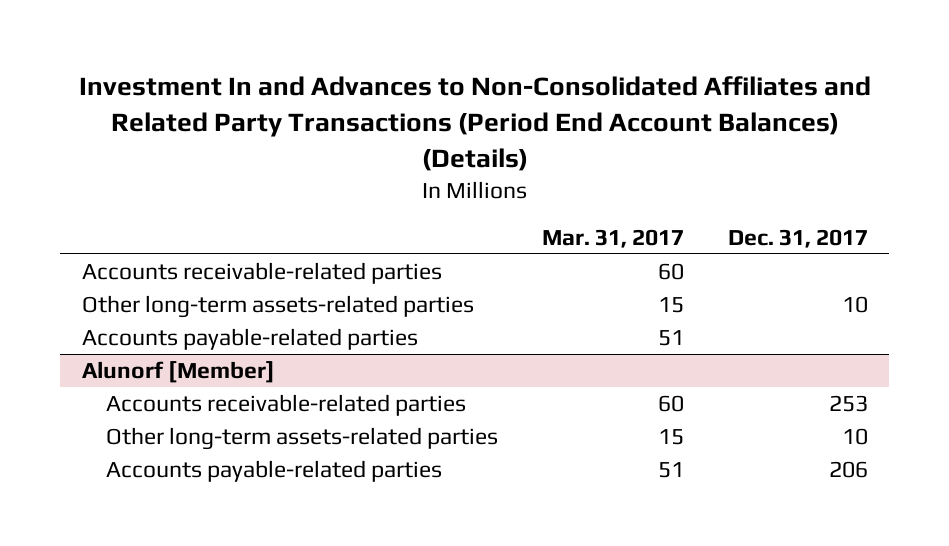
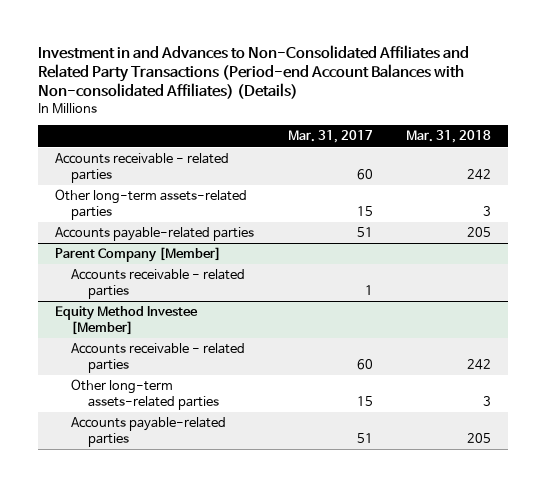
- Investment In and Advances to Non-Consolidated Affiliates and Related Party Transactions (Period End Account Balances) (Details)
+ Investment in and Advances to Non-Consolidated Affiliates and Related Party Transactions (Period-end Account Balances with Non-consolidated Affiliates) (Details)
- | Mar. 31, 2017 | Dec. 31, 2017
+ | Mar. 31, 2017 | Mar. 31, 2018
- Accounts receivable-related parties | 60 |
+ Accounts receivable - related parties | 60 | 242
- Alunorf [Member]
- Accounts receivable-related parties | 60 | 253
+ Parent Company [Member]
+ Accounts receivable - related parties | 1 |
+ Equity Method Investee [Member]
+ Accounts receivable - related parties | 60 | 242

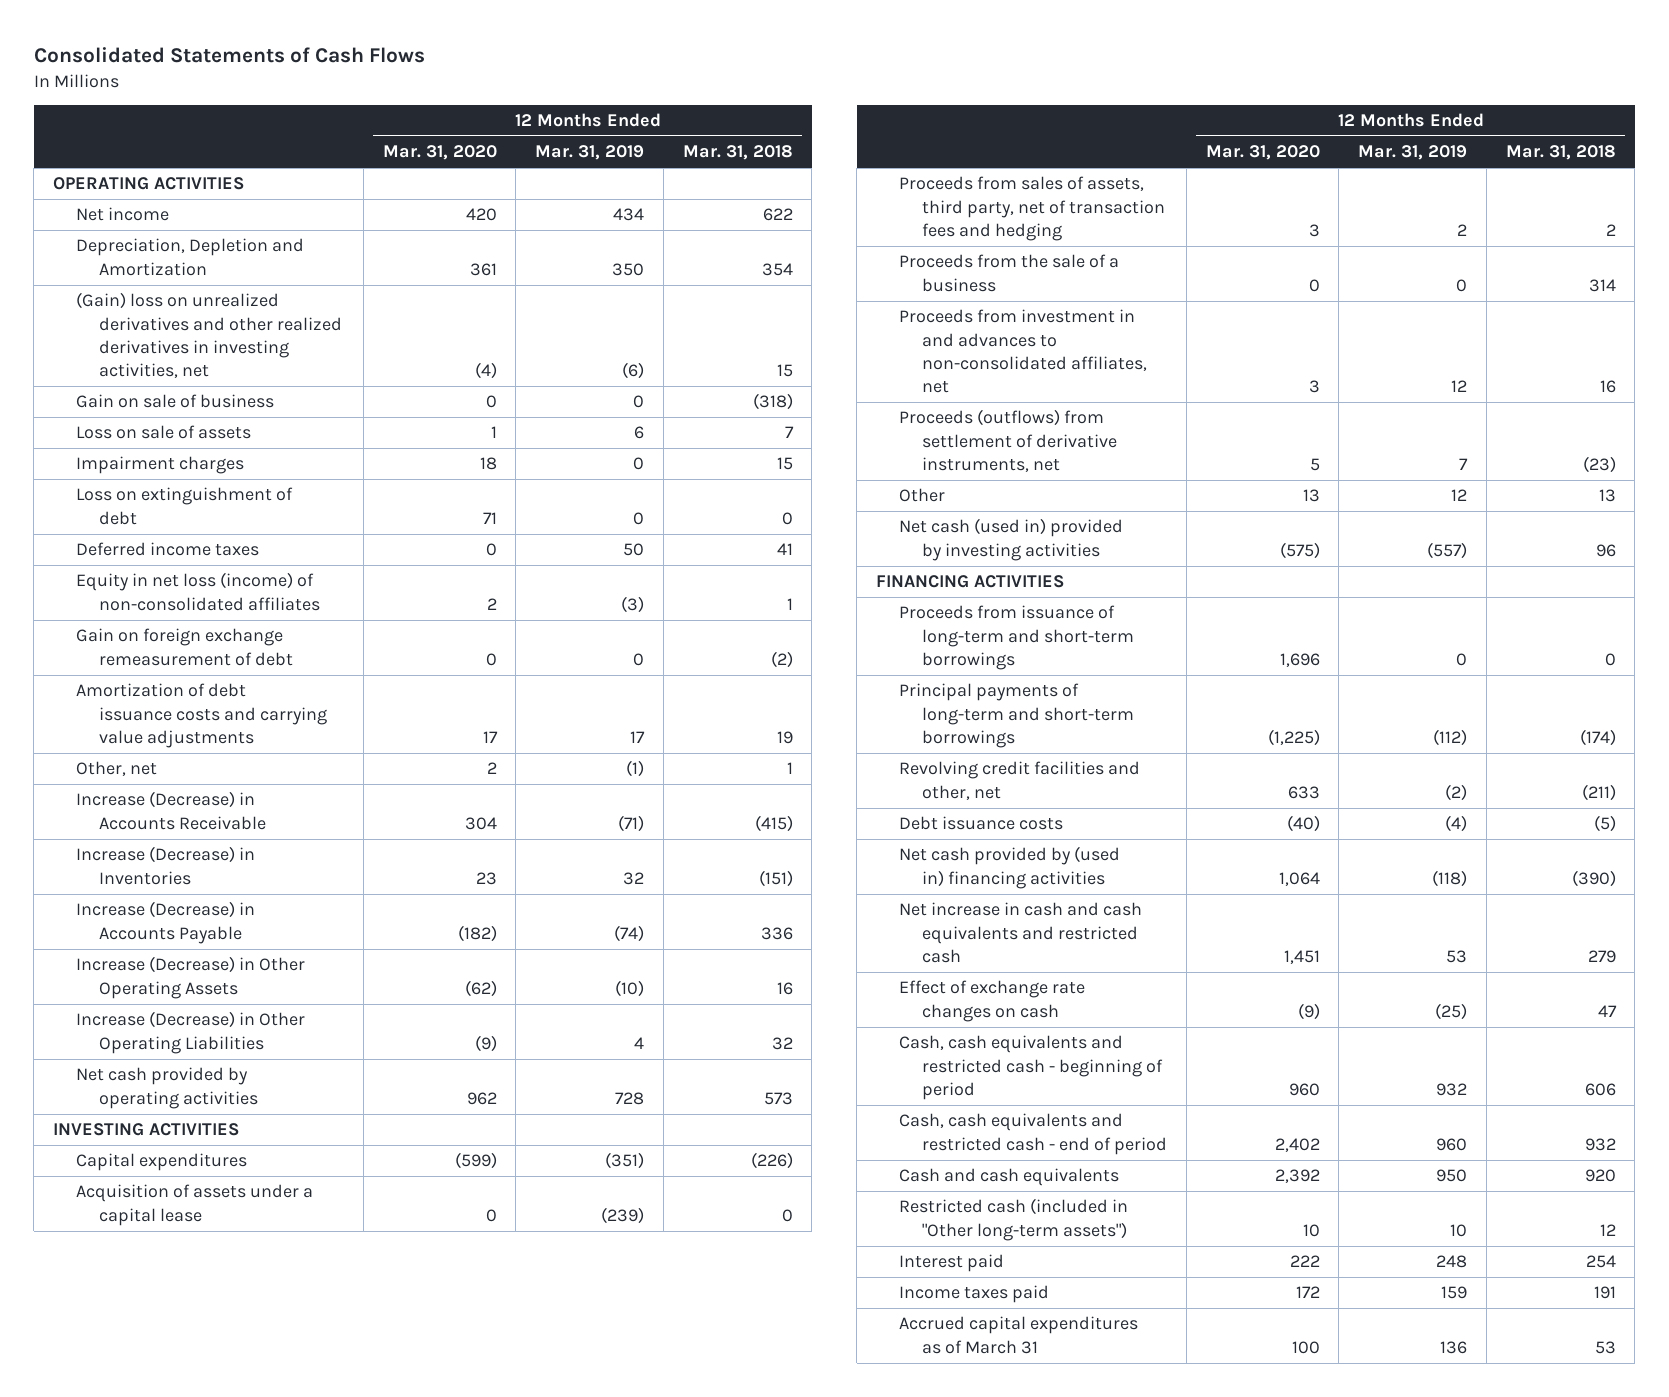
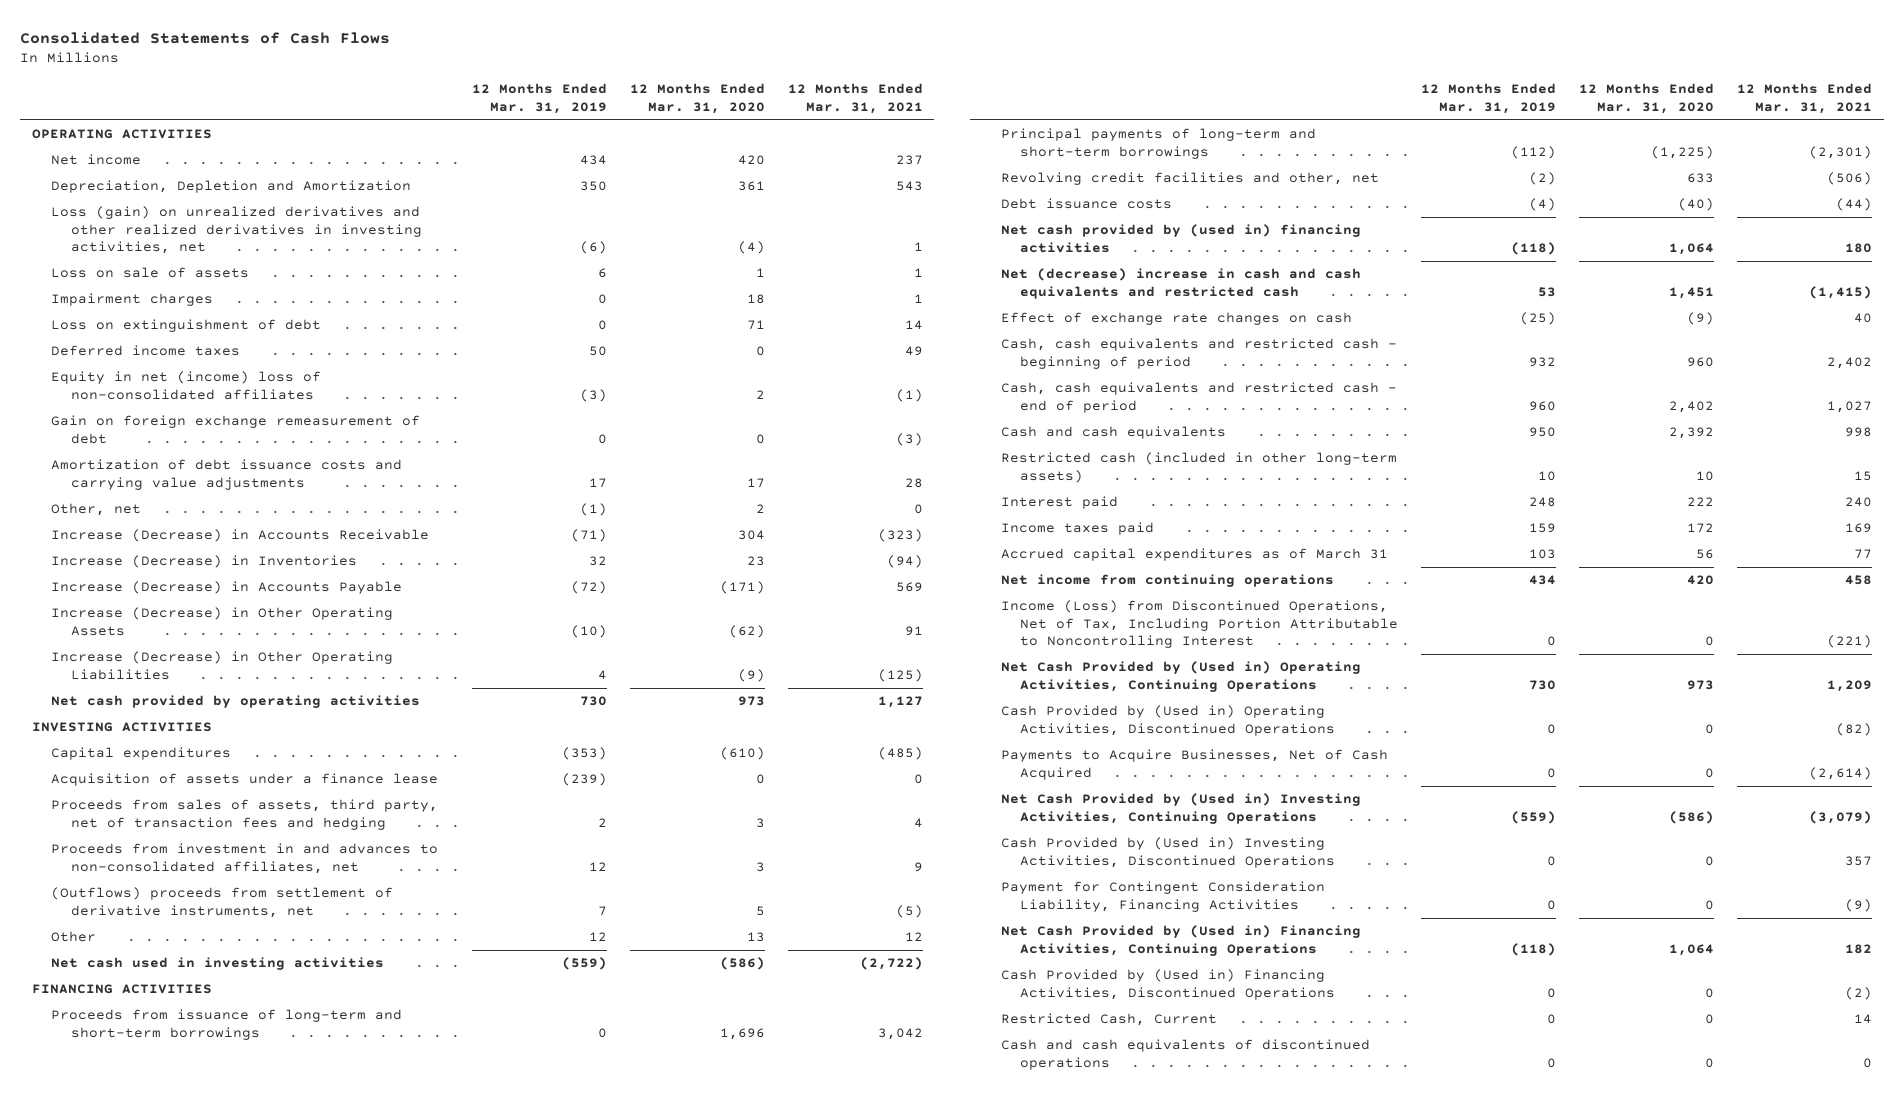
- | 12 Months Ended Mar. 31, 2020 | 12 Months Ended Mar. 31, 2019 | 12 Months Ended Mar. 31, 2018
+ | 12 Months Ended Mar. 31, 2019 | 12 Months Ended Mar. 31, 2020 | 12 Months Ended Mar. 31, 2021
- (Gain) loss on unrealized derivatives and other realized derivatives in investing activities, net | (4) | (6) | 15
- Gain on sale of business | 0 | 0 | (318)
+ Loss (gain) on unrealized derivatives and other realized derivatives in investing activities, net | (6) | (4) | 1
- Equity in net loss (income) of non-consolidated affiliates | 2 | (3) | 1
+ Equity in net (income) loss of non-consolidated affiliates | (3) | 2 | (1)
- Increase (Decrease) in Accounts Payable | (182) | (74) | 336
+ Increase (Decrease) in Accounts Payable | (72) | (171) | 569
- Net cash provided by operating activities | 962 | 728 | 573
+ Net cash provided by operating activities | 730 | 973 | 1,127
- Capital expenditures | (599) | (351) | (226)
- Acquisition of assets under a capital lease | 0 | (239) | 0
+ Capital expenditures | (353) | (610) | (485)
+ Acquisition of assets under a finance lease | (239) | 0 | 0
- Proceeds from the sale of a business | 0 | 0 | 314
- Proceeds (outflows) from settlement of derivative instruments, net | 5 | 7 | (23)
+ (Outflows) proceeds from settlement of derivative instruments, net | 7 | 5 | (5)
- Net cash (used in) provided by investing activities | (575) | (557) | 96
+ Net cash used in investing activities | (559) | (586) | (2,722)
- Net increase in cash and cash equivalents and restricted cash | 1,451 | 53 | 279
+ Net (decrease) increase in cash and cash equivalents and restricted cash | 53 | 1,451 | (1,415)
- Restricted cash (included in "Other long-term assets") | 10 | 10 | 12
+ Restricted cash (included in other long-term assets) | 10 | 10 | 15
- Accrued capital expenditures as of March 31 | 100 | 136 | 53
+ Accrued capital expenditures as of March 31 | 103 | 56 | 77
+ Net income from continuing operations | 434 | 420 | 458
+ Income (Loss) from Discontinued Operations, Net of Tax, Including Portion Attributable to Noncontrolling Interest | 0 | 0 | (221)
+ Net Cash Provided by (Used in) Operating Activities, Continuing Operations | 730 | 973 | 1,209
+ Cash Provided by (Used in) Operating Activities, Discontinued Operations | 0 | 0 | (82)
+ Payments to Acquire Businesses, Net of Cash Acquired | 0 | 0 | (2,614)
+ Net Cash Provided by (Used in) Investing Activities, Continuing Operations | (559) | (586) | (3,079)
+ Cash Provided by (Used in) Investing Activities, Discontinued Operations | 0 | 0 | 357
+ Payment for Contingent Consideration Liability, Financing Activities | 0 | 0 | (9)
+ Net Cash Provided by (Used in) Financing Activities, Continuing Operations | (118) | 1,064 | 182
+ Cash Provided by (Used in) Financing Activities, Discontinued Operations | 0 | 0 | (2)
+ Restricted Cash, Current | 0 | 0 | 14
+ Cash and cash equivalents of discontinued operations | 0 | 0 | 0

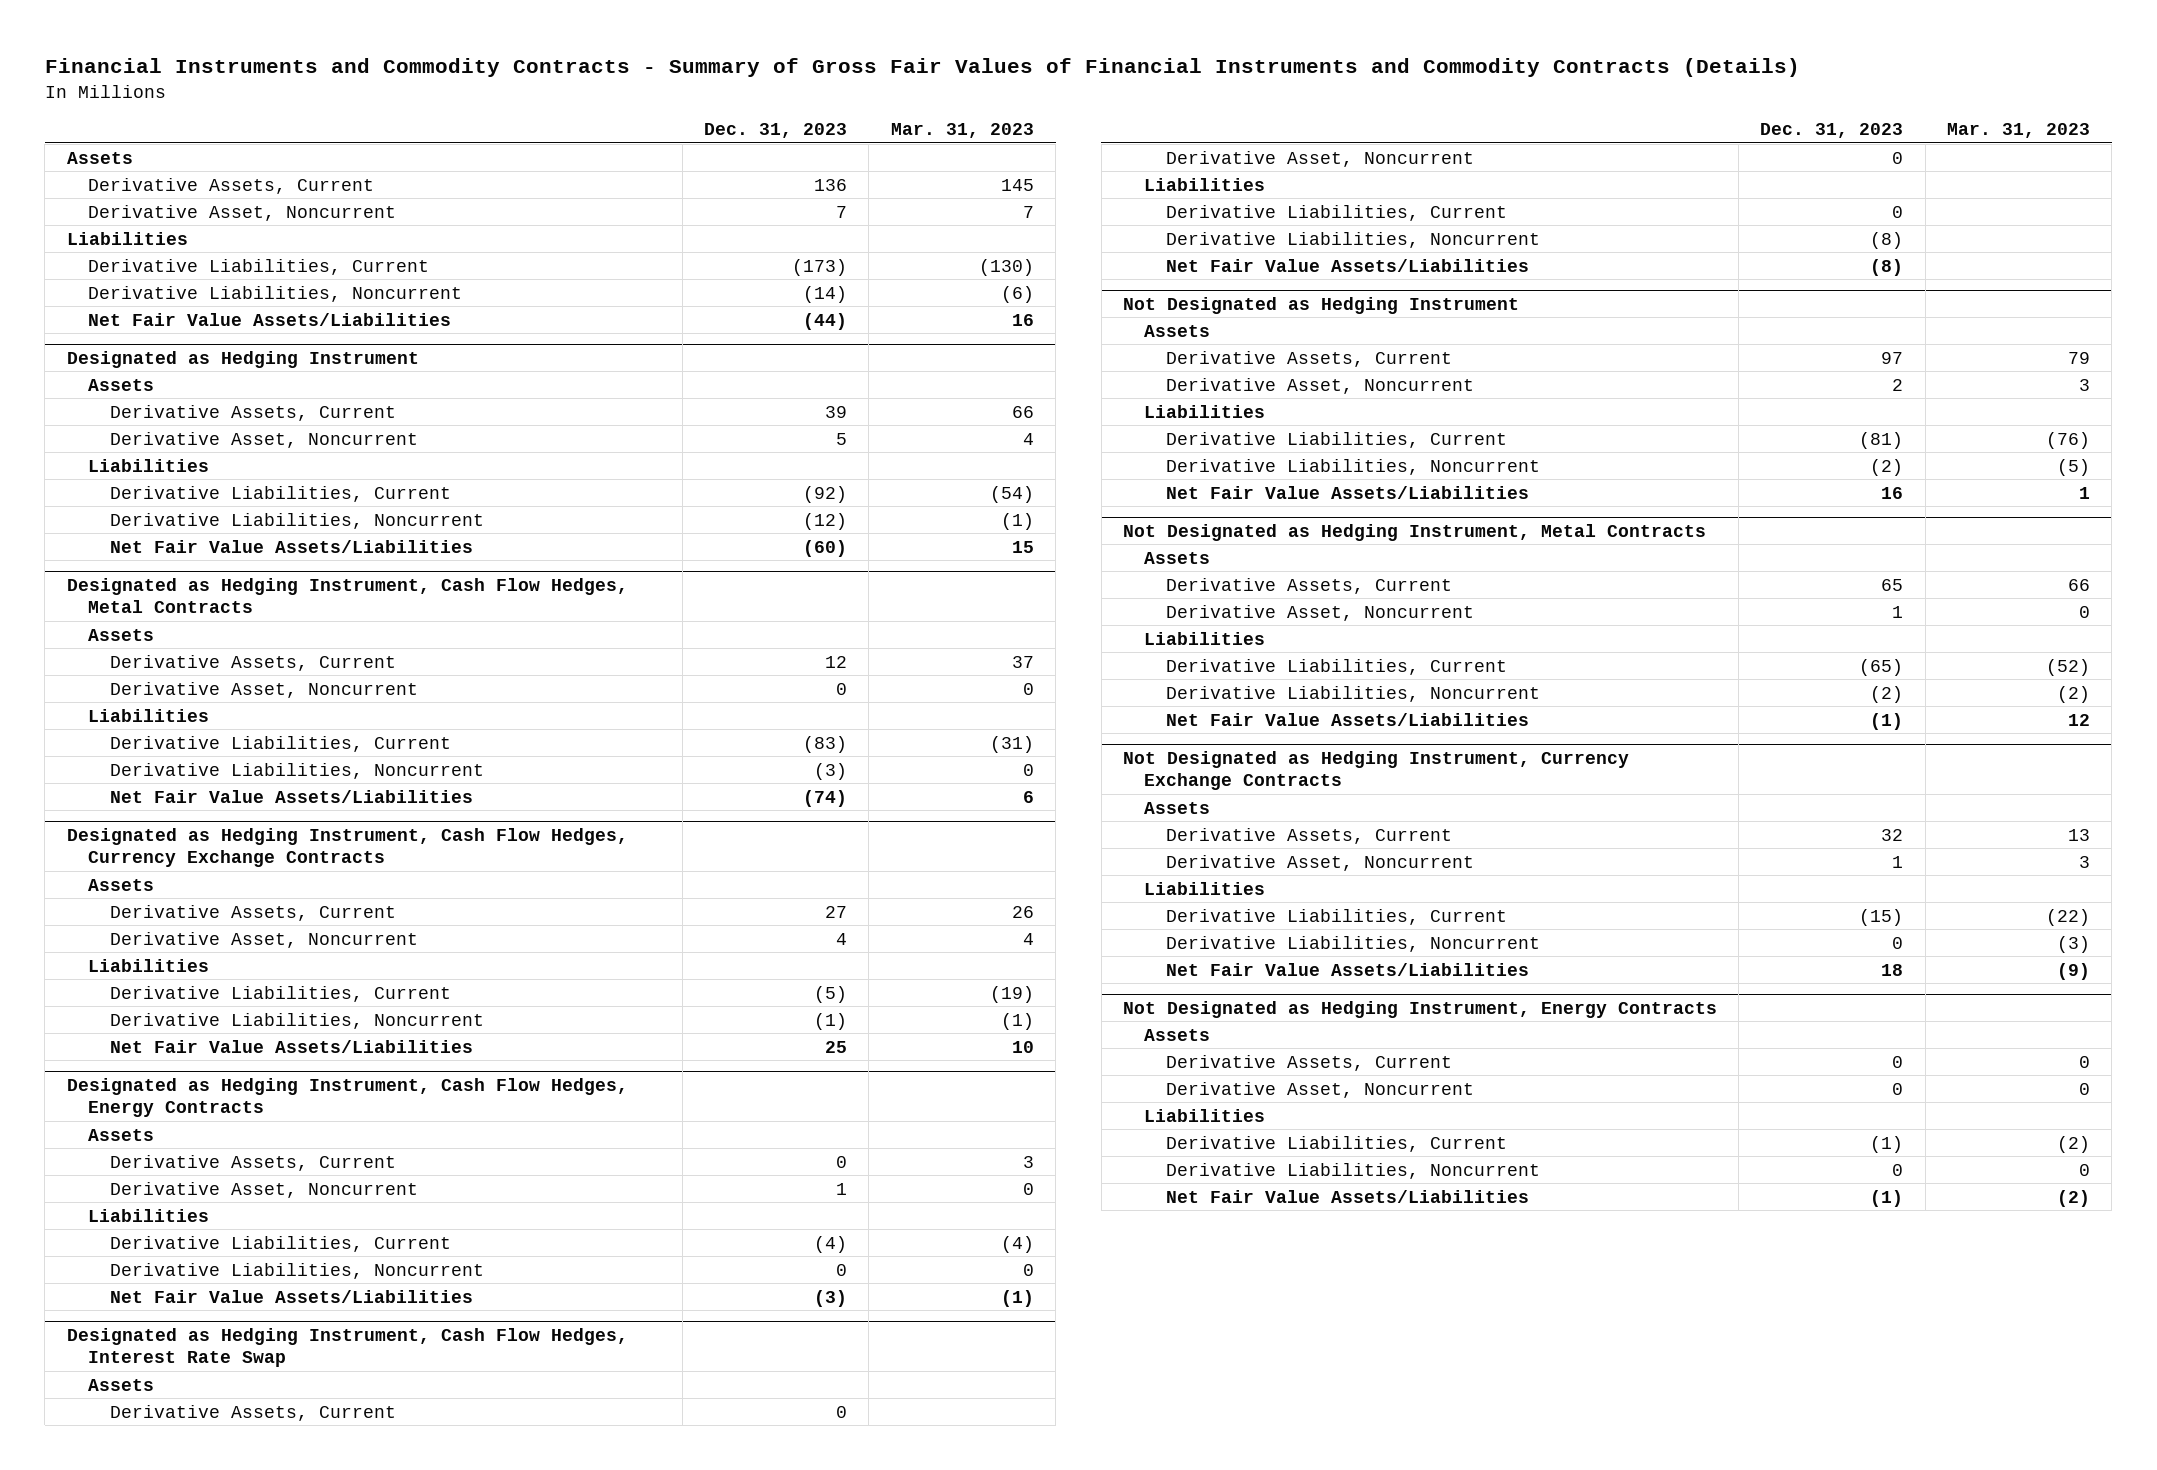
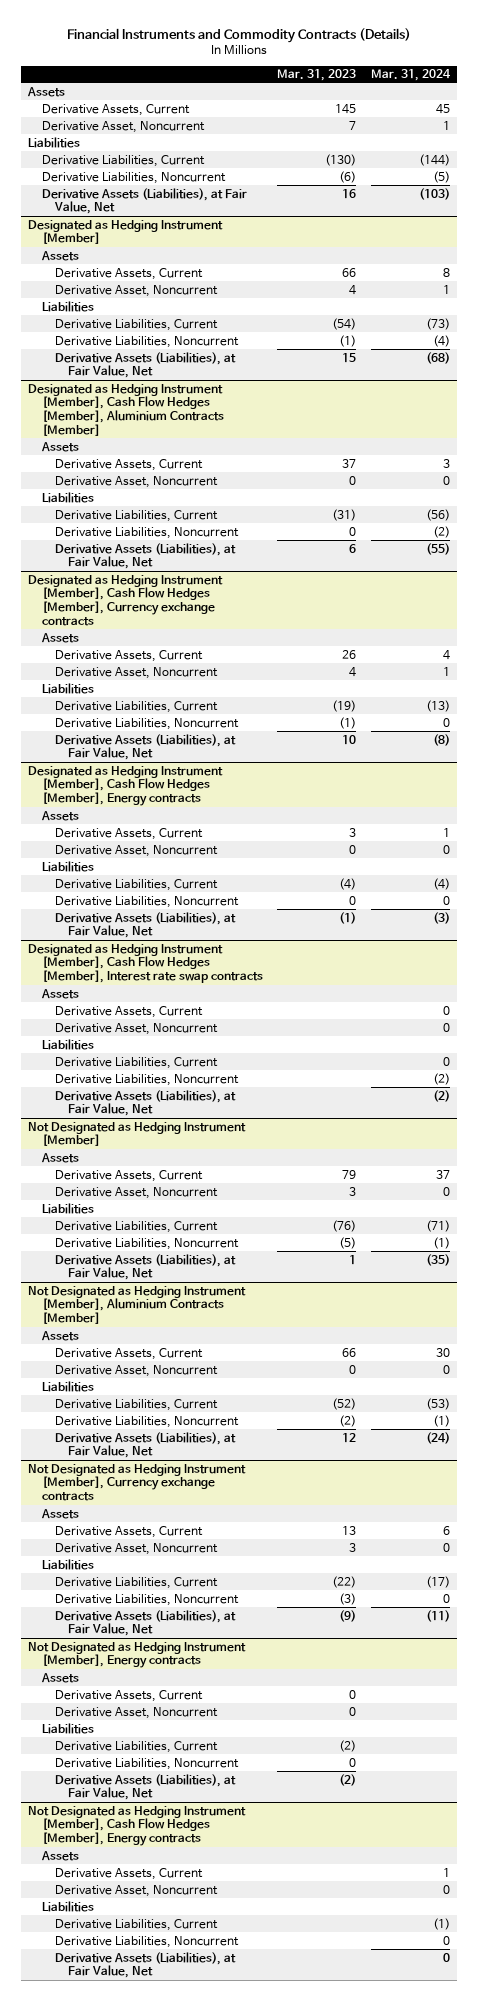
- Financial Instruments and Commodity Contracts - Summary of Gross Fair Values of Financial Instruments and Commodity Contracts (Details)
+ Financial Instruments and Commodity Contracts (Details)
- | Dec. 31, 2023 | Mar. 31, 2023
+ | Mar. 31, 2023 | Mar. 31, 2024
- Net Fair Value Assets/Liabilities | (44) | 16
- Designated as Hedging Instrument
+ Derivative Assets (Liabilities), at Fair Value, Net | 16 | (103)
+ Designated as Hedging Instrument [Member]
- Net Fair Value Assets/Liabilities | (60) | 15
- Designated as Hedging Instrument, Cash Flow Hedges, Metal Contracts
+ Derivative Assets (Liabilities), at Fair Value, Net | 15 | (68)
+ Designated as Hedging Instrument [Member], Cash Flow Hedges [Member], Aluminium Contracts [Member]
- Net Fair Value Assets/Liabilities | (74) | 6
- Designated as Hedging Instrument, Cash Flow Hedges, Currency Exchange Contracts
+ Derivative Assets (Liabilities), at Fair Value, Net | 6 | (55)
+ Designated as Hedging Instrument [Member], Cash Flow Hedges [Member], Currency exchange contracts
- Net Fair Value Assets/Liabilities | 25 | 10
- Designated as Hedging Instrument, Cash Flow Hedges, Energy Contracts
+ Derivative Assets (Liabilities), at Fair Value, Net | 10 | (8)
+ Designated as Hedging Instrument [Member], Cash Flow Hedges [Member], Energy contracts
- Net Fair Value Assets/Liabilities | (3) | (1)
- Designated as Hedging Instrument, Cash Flow Hedges, Interest Rate Swap
+ Derivative Assets (Liabilities), at Fair Value, Net | (1) | (3)
+ Designated as Hedging Instrument [Member], Cash Flow Hedges [Member], Interest rate swap contracts
- Net Fair Value Assets/Liabilities | (8) |
- Not Designated as Hedging Instrument
+ Derivative Assets (Liabilities), at Fair Value, Net | | (2)
+ Not Designated as Hedging Instrument [Member]
- Net Fair Value Assets/Liabilities | 16 | 1
- Not Designated as Hedging Instrument, Metal Contracts
+ Derivative Assets (Liabilities), at Fair Value, Net | 1 | (35)
+ Not Designated as Hedging Instrument [Member], Aluminium Contracts [Member]
- Net Fair Value Assets/Liabilities | (1) | 12
- Not Designated as Hedging Instrument, Currency Exchange Contracts
+ Derivative Assets (Liabilities), at Fair Value, Net | 12 | (24)
+ Not Designated as Hedging Instrument [Member], Currency exchange contracts
- Net Fair Value Assets/Liabilities | 18 | (9)
- Not Designated as Hedging Instrument, Energy Contracts
+ Derivative Assets (Liabilities), at Fair Value, Net | (9) | (11)
+ Not Designated as Hedging Instrument [Member], Energy contracts
- Net Fair Value Assets/Liabilities | (1) | (2)
+ Derivative Assets (Liabilities), at Fair Value, Net | (2) |
+ Not Designated as Hedging Instrument [Member], Cash Flow Hedges [Member], Energy contracts
+ Assets
+ Derivative Assets, Current | | 1
+ Derivative Asset, Noncurrent | | 0
+ Liabilities
+ Derivative Liabilities, Current | | (1)
+ Derivative Liabilities, Noncurrent | | 0
+ Derivative Assets (Liabilities), at Fair Value, Net | | 0

